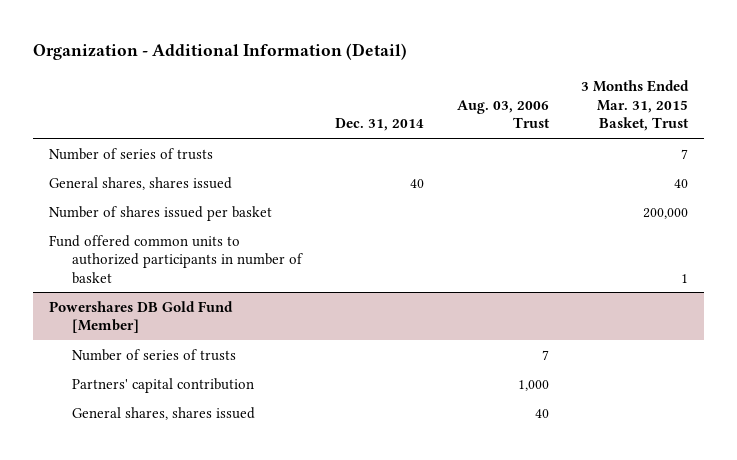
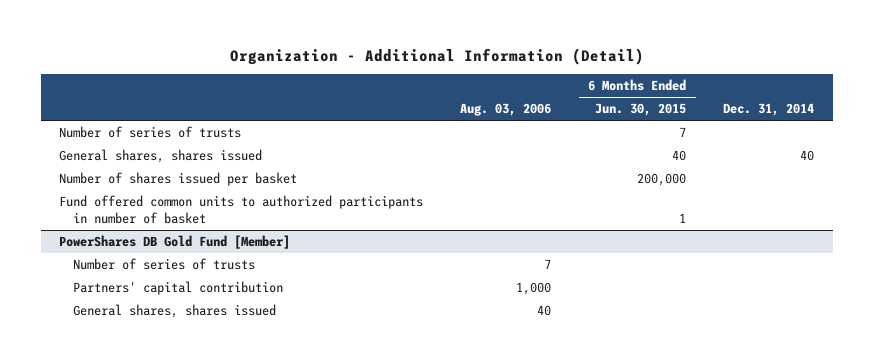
- | Dec. 31, 2014 | Aug. 03, 2006 Trust | 3 Months Ended Mar. 31, 2015 Basket, Trust
+ | Aug. 03, 2006 | 6 Months Ended Jun. 30, 2015 | Dec. 31, 2014
- Powershares DB Gold Fund [Member]
+ PowerShares DB Gold Fund [Member]

